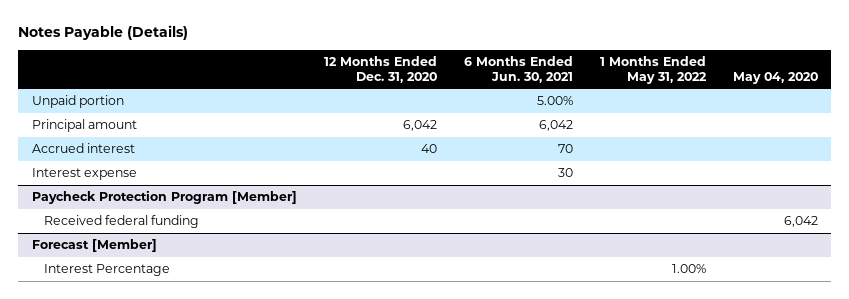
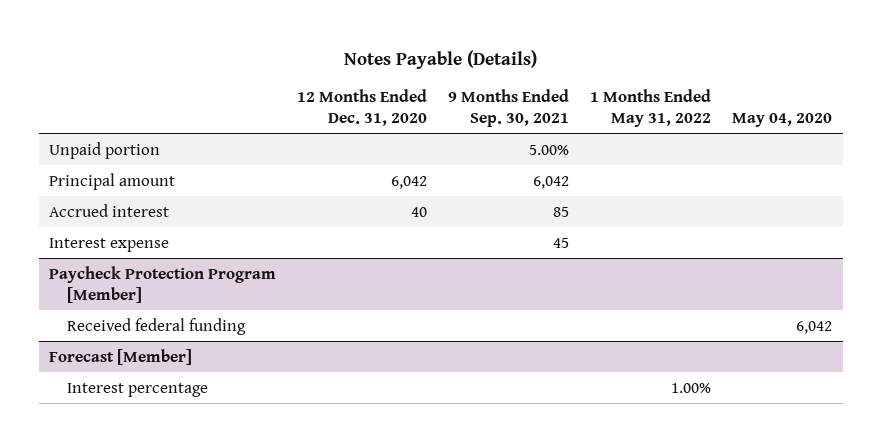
- | 12 Months Ended Dec. 31, 2020 | 6 Months Ended Jun. 30, 2021 | 1 Months Ended May 31, 2022 | May 04, 2020
+ | 12 Months Ended Dec. 31, 2020 | 9 Months Ended Sep. 30, 2021 | 1 Months Ended May 31, 2022 | May 04, 2020
@ Forecast [Member]
- Interest Percentage | | | 1.00% |
+ Interest percentage | | | 1.00% |

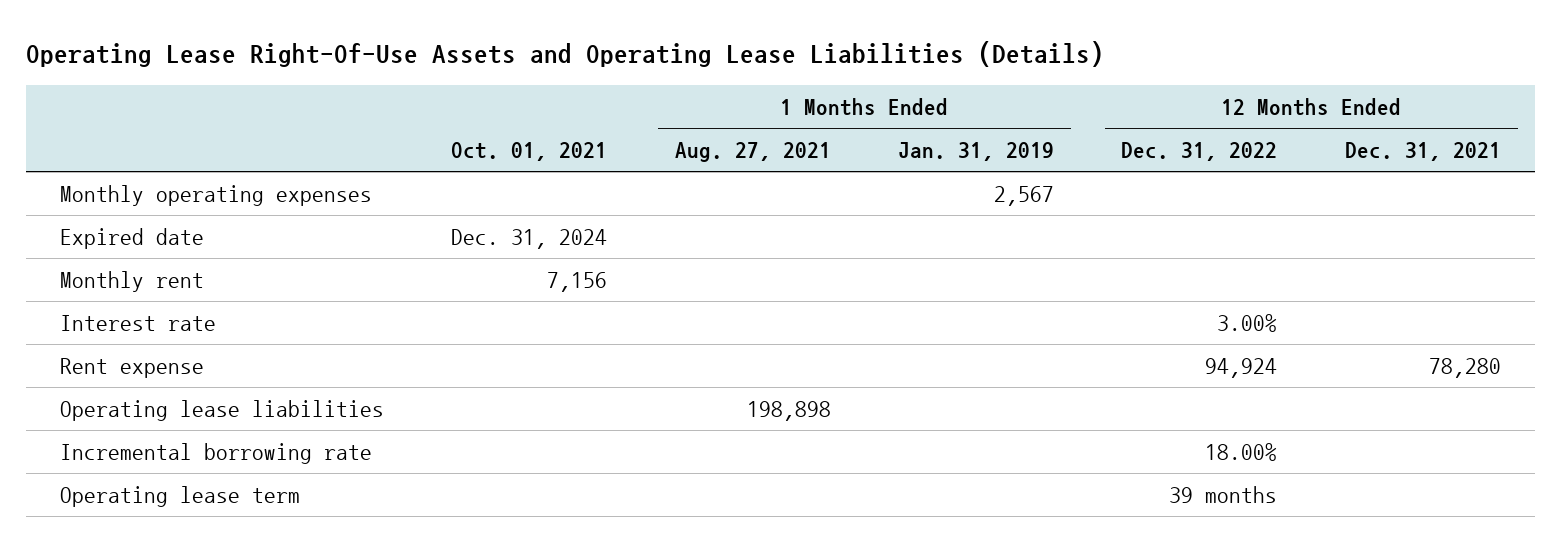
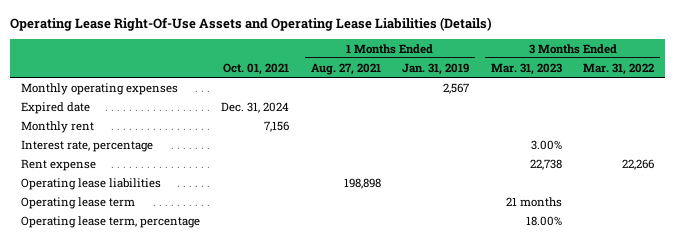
- | Oct. 01, 2021 | 1 Months Ended Aug. 27, 2021 | 1 Months Ended Jan. 31, 2019 | 12 Months Ended Dec. 31, 2022 | 12 Months Ended Dec. 31, 2021
+ | Oct. 01, 2021 | 1 Months Ended Aug. 27, 2021 | 1 Months Ended Jan. 31, 2019 | 3 Months Ended Mar. 31, 2023 | 3 Months Ended Mar. 31, 2022
- Interest rate | | | | 3.00% |
+ Interest rate, percentage | | | | 3.00% |
- Incremental borrowing rate | | | | 18.00% |
+ Operating lease term, percentage | | | | 18.00% |

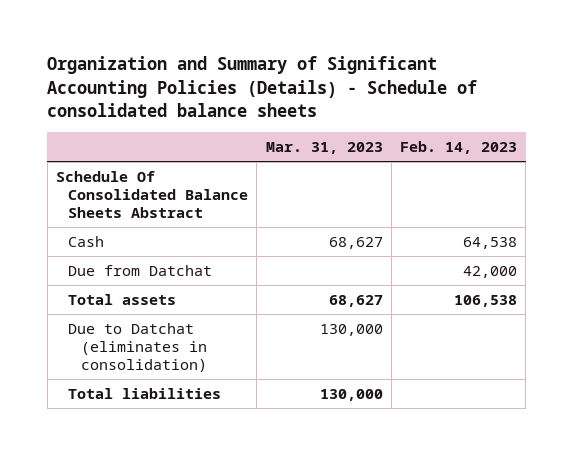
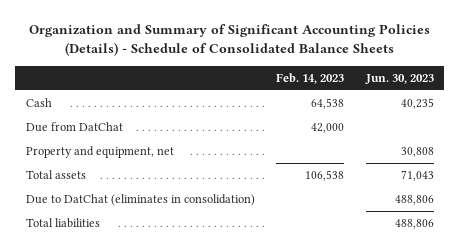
- Organization and Summary of Significant Accounting Policies (Details) - Schedule of consolidated balance sheets
+ Organization and Summary of Significant Accounting Policies (Details) - Schedule of Consolidated Balance Sheets
- | Mar. 31, 2023 | Feb. 14, 2023
+ | Feb. 14, 2023 | Jun. 30, 2023
- Schedule Of Consolidated Balance Sheets Abstract
- Due from Datchat | | 42,000
+ Due from DatChat | 42,000 |
+ Property and equipment, net | | 30,808
- Due to Datchat (eliminates in consolidation) | 130,000 |
+ Due to DatChat (eliminates in consolidation) | | 488,806

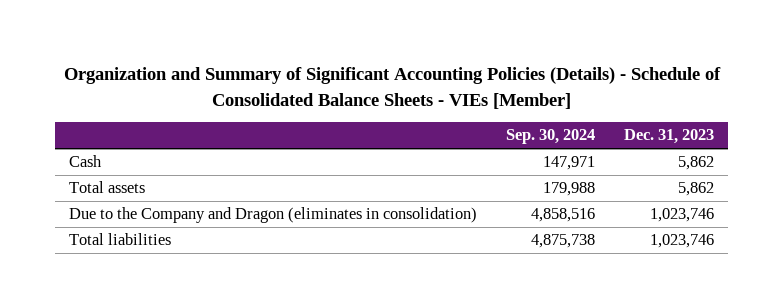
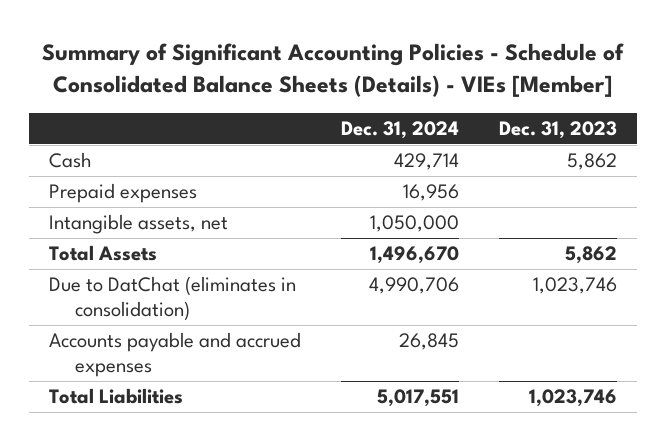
- Organization and Summary of Significant Accounting Policies (Details) - Schedule of Consolidated Balance Sheets - VIEs [Member]
+ Summary of Significant Accounting Policies - Schedule of Consolidated Balance Sheets (Details) - VIEs [Member]
- | Sep. 30, 2024 | Dec. 31, 2023
+ | Dec. 31, 2024 | Dec. 31, 2023
- Total assets | 179,988 | 5,862
- Due to the Company and Dragon (eliminates in consolidation) | 4,858,516 | 1,023,746
- Total liabilities | 4,875,738 | 1,023,746
+ Prepaid expenses | 16,956 |
+ Intangible assets, net | 1,050,000 |
+ Total Assets | 1,496,670 | 5,862
+ Due to DatChat (eliminates in consolidation) | 4,990,706 | 1,023,746
+ Accounts payable and accrued expenses | 26,845 |
+ Total Liabilities | 5,017,551 | 1,023,746

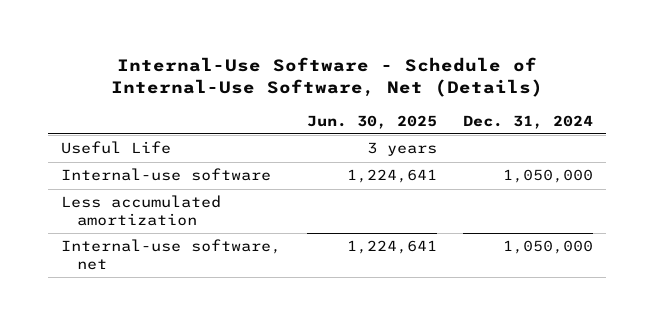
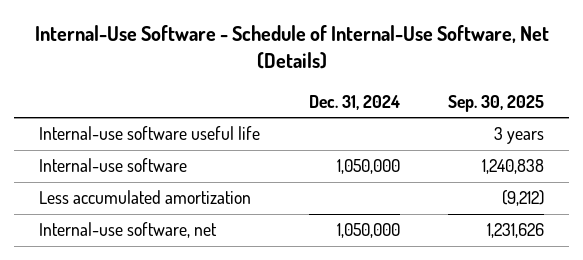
- | Jun. 30, 2025 | Dec. 31, 2024
+ | Dec. 31, 2024 | Sep. 30, 2025
- Useful Life | 3 years |
+ Internal-use software useful life | | 3 years

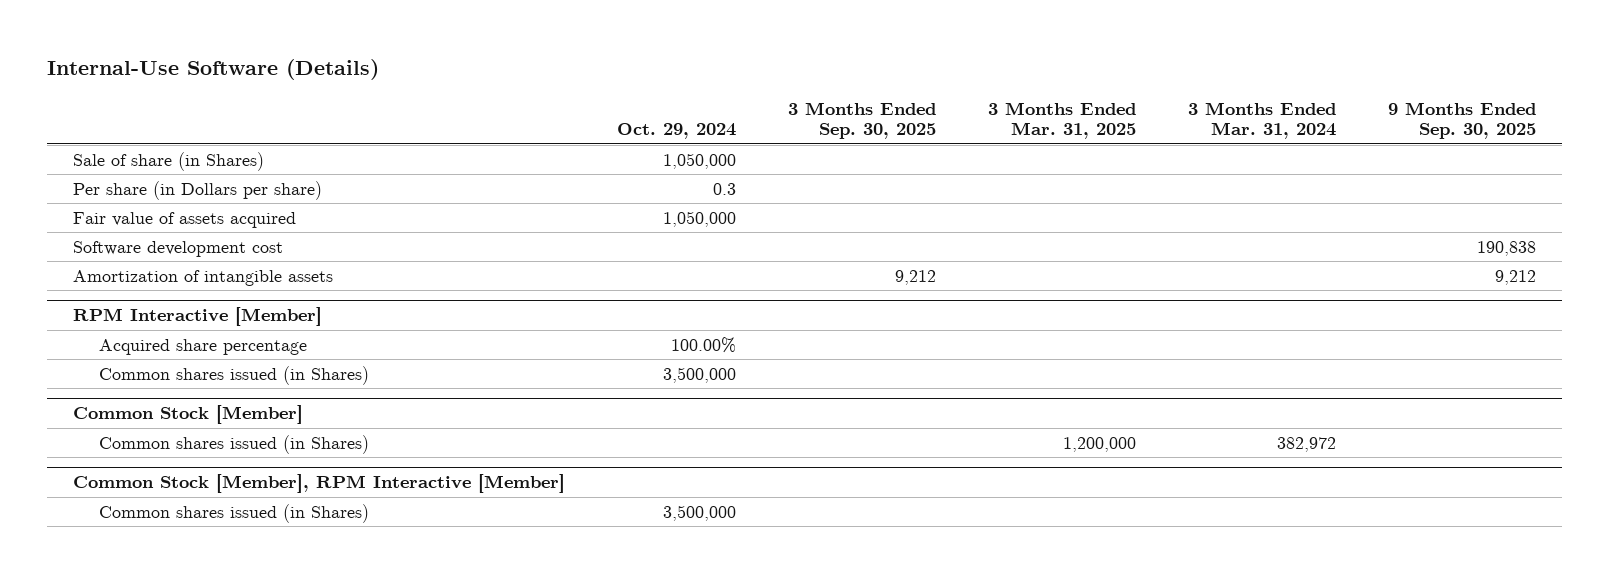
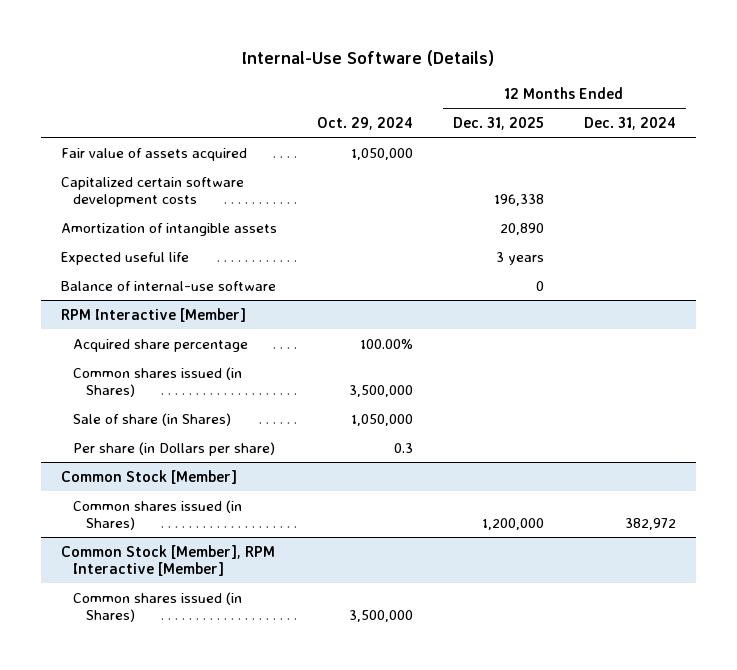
- | Oct. 29, 2024 | 3 Months Ended Sep. 30, 2025 | 3 Months Ended Mar. 31, 2025 | 3 Months Ended Mar. 31, 2024 | 9 Months Ended Sep. 30, 2025
+ | Oct. 29, 2024 | 12 Months Ended Dec. 31, 2025 | 12 Months Ended Dec. 31, 2024
- Sale of share (in Shares) | 1,050,000 | | | |
- Per share (in Dollars per share) | 0.3 | | | |
- Software development cost | | | | | 190,838
+ Capitalized certain software development costs | | 196,338 |
+ Expected useful life | | 3 years |
+ Balance of internal-use software | | 0 |
@ RPM Interactive [Member]
+ Sale of share (in Shares) | 1,050,000 | |
+ Per share (in Dollars per share) | 0.3 | |

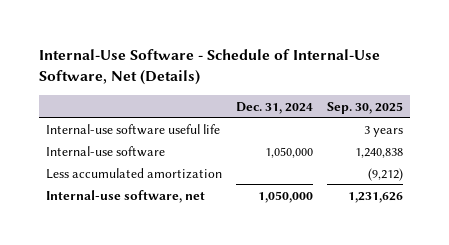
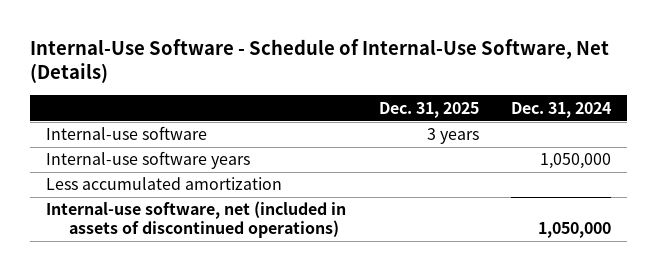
- | Dec. 31, 2024 | Sep. 30, 2025
+ | Dec. 31, 2025 | Dec. 31, 2024
- Internal-use software useful life | | 3 years
- Internal-use software | 1,050,000 | 1,240,838
+ Internal-use software | 3 years |
+ Internal-use software years | | 1,050,000
- Internal-use software, net | 1,050,000 | 1,231,626
+ Internal-use software, net (included in assets of discontinued operations) | | 1,050,000

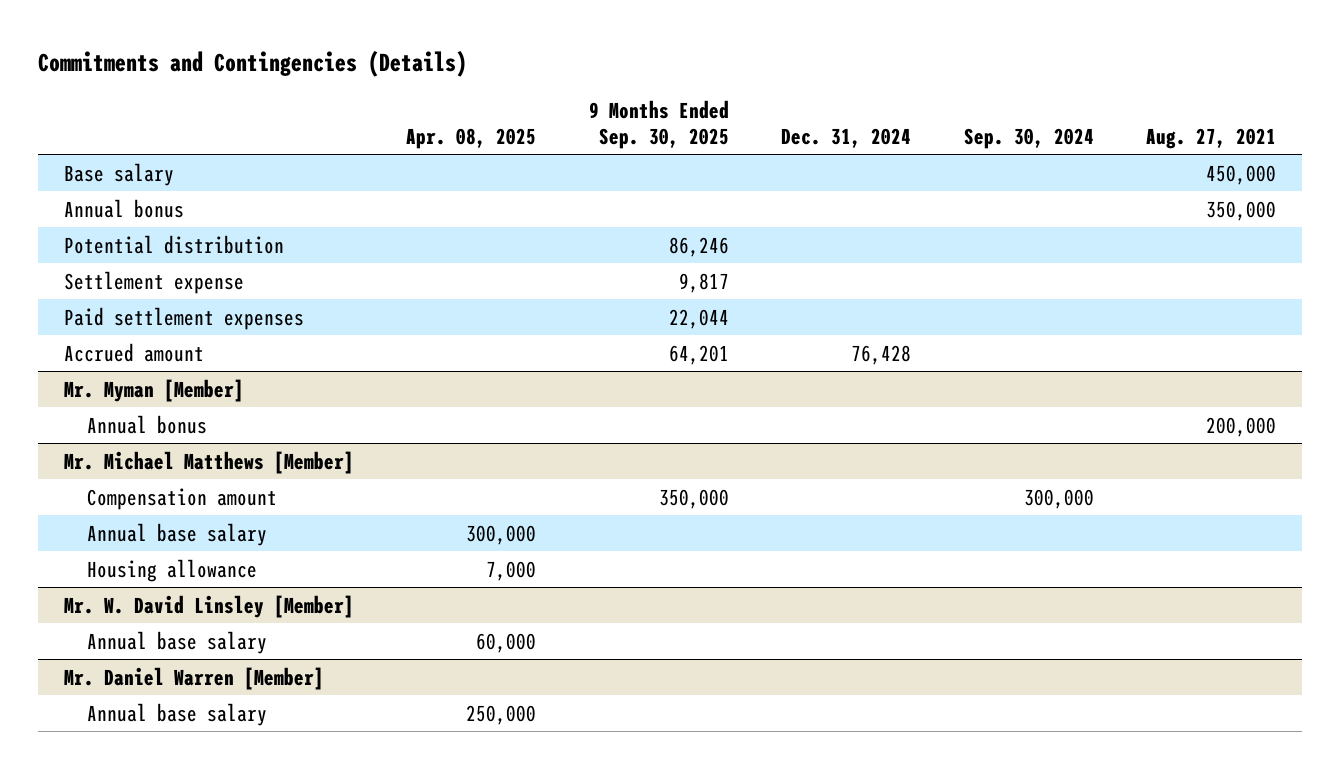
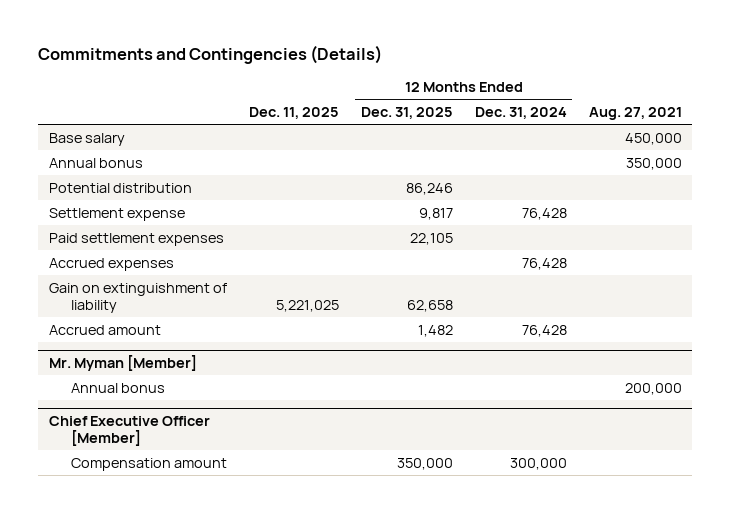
- | Apr. 08, 2025 | 9 Months Ended Sep. 30, 2025 | Dec. 31, 2024 | Sep. 30, 2024 | Aug. 27, 2021
+ | Dec. 11, 2025 | 12 Months Ended Dec. 31, 2025 | 12 Months Ended Dec. 31, 2024 | Aug. 27, 2021
+ Accrued expenses | | | 76,428 |
+ Gain on extinguishment of liability | 5,221,025 | 62,658 | |
- Mr. Michael Matthews [Member]
+ Chief Executive Officer [Member]
- Annual base salary | 300,000 | | | |
- Housing allowance | 7,000 | | | |
- Mr. W. David Linsley [Member]
- Annual base salary | 60,000 | | | |
- Mr. Daniel Warren [Member]
- Annual base salary | 250,000 | | | |

